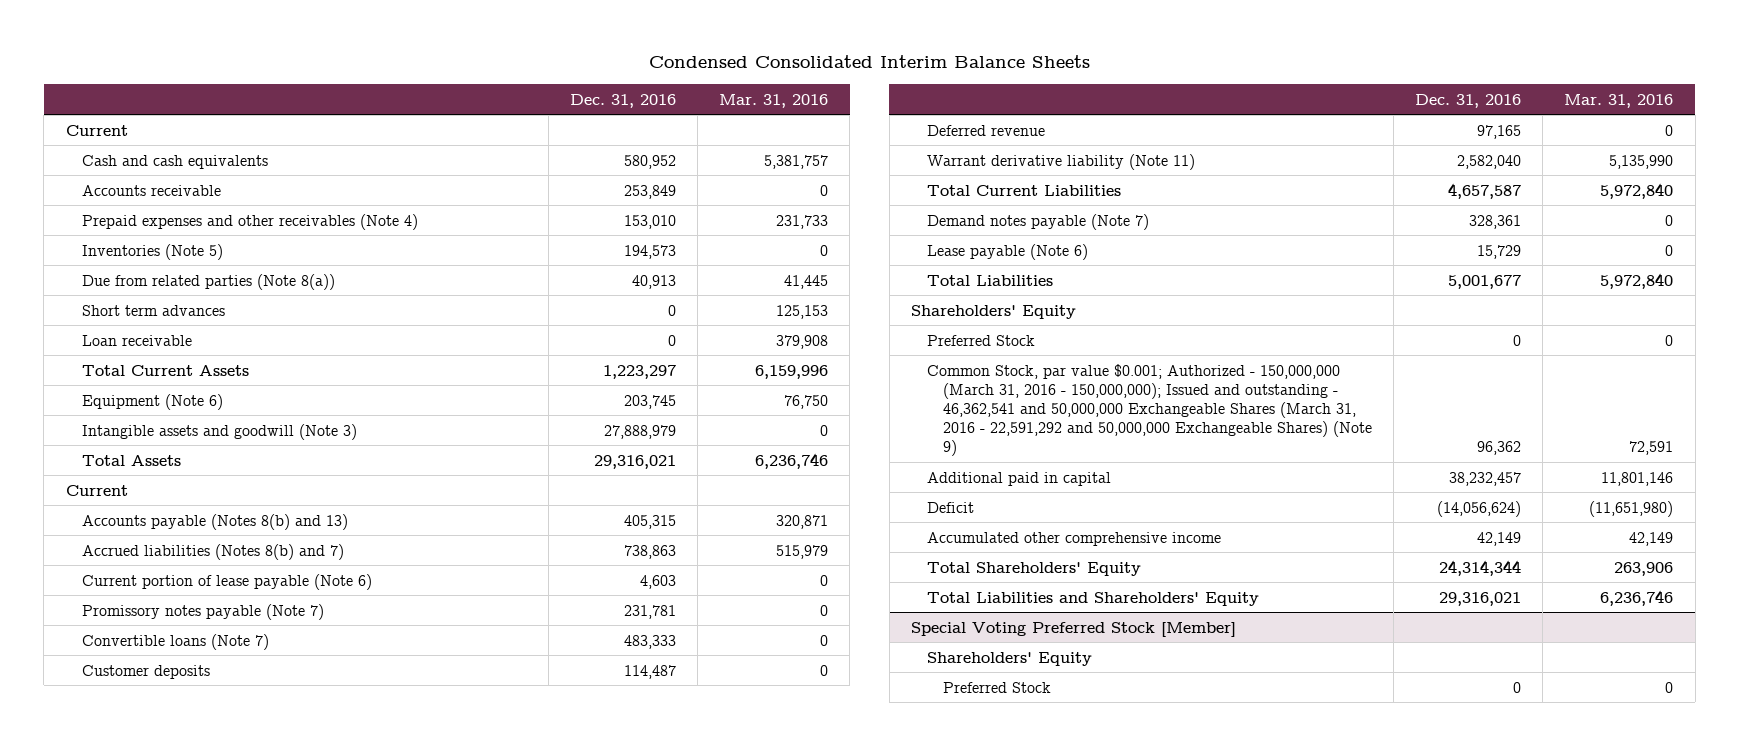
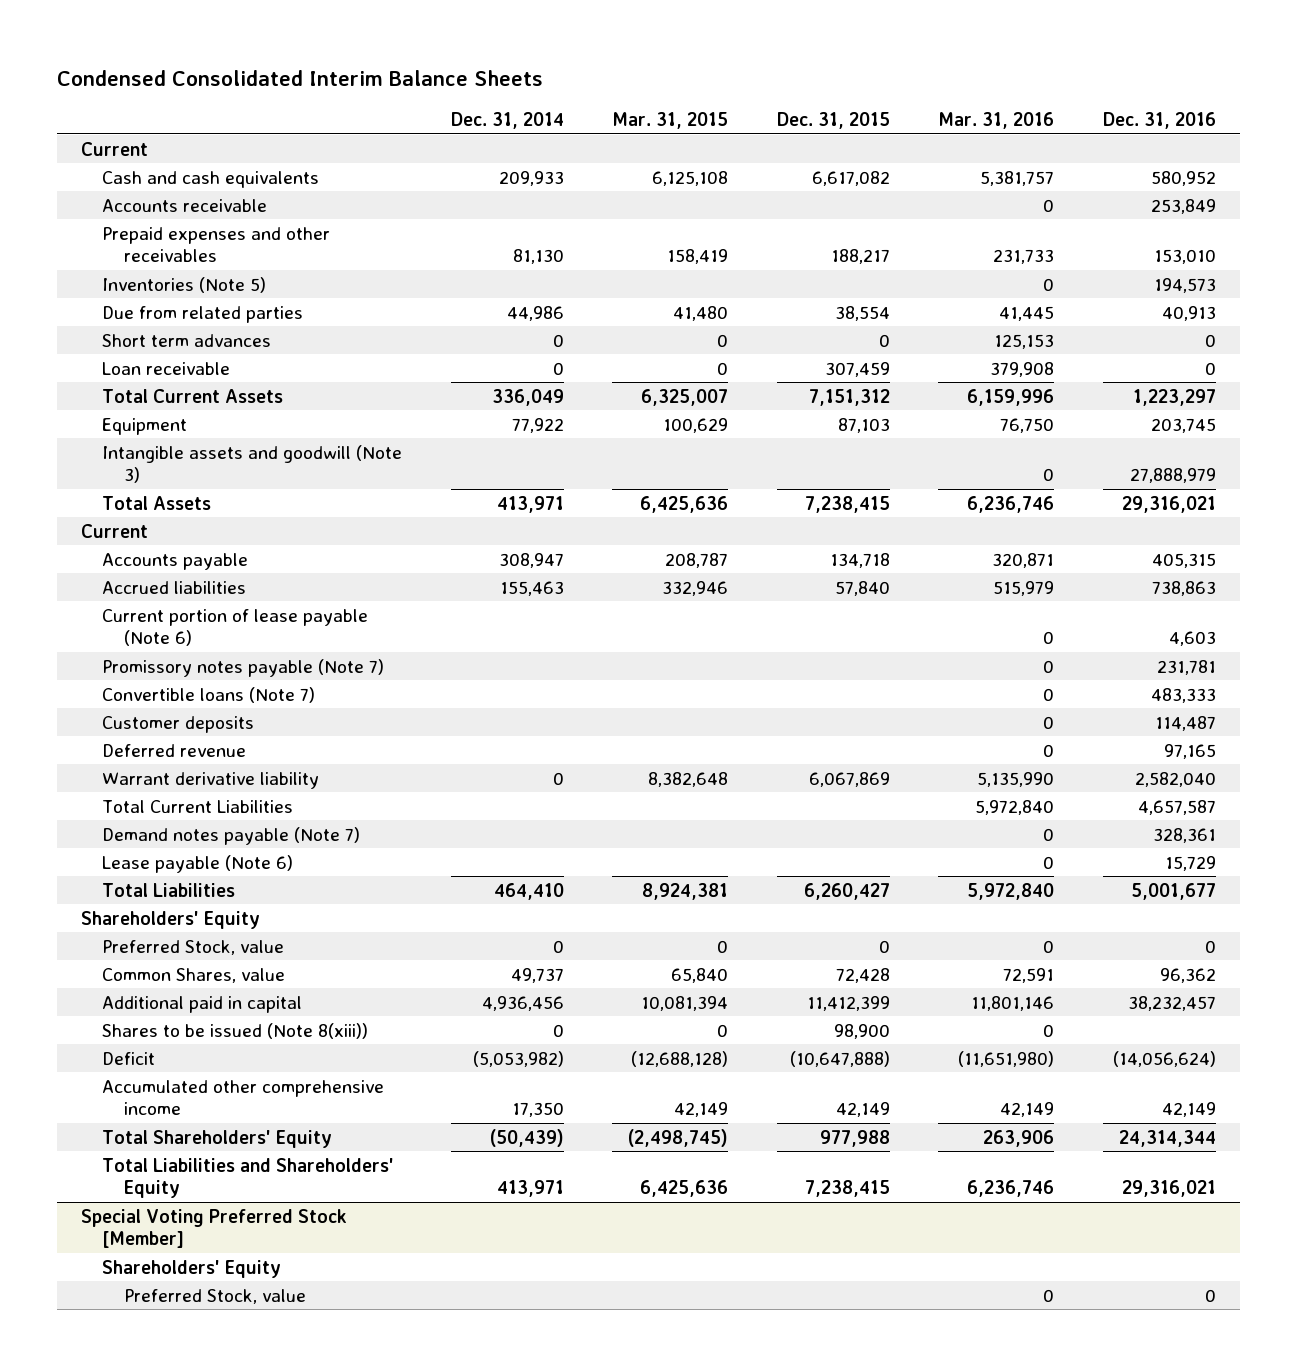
- | Dec. 31, 2016 | Mar. 31, 2016
+ | Dec. 31, 2014 | Mar. 31, 2015 | Dec. 31, 2015 | Mar. 31, 2016 | Dec. 31, 2016
- Prepaid expenses and other receivables (Note 4) | 153,010 | 231,733
+ Prepaid expenses and other receivables | 81,130 | 158,419 | 188,217 | 231,733 | 153,010
- Due from related parties (Note 8(a)) | 40,913 | 41,445
+ Due from related parties | 44,986 | 41,480 | 38,554 | 41,445 | 40,913
- Equipment (Note 6) | 203,745 | 76,750
+ Equipment | 77,922 | 100,629 | 87,103 | 76,750 | 203,745
- Accounts payable (Notes 8(b) and 13) | 405,315 | 320,871
- Accrued liabilities (Notes 8(b) and 7) | 738,863 | 515,979
+ Accounts payable | 308,947 | 208,787 | 134,718 | 320,871 | 405,315
+ Accrued liabilities | 155,463 | 332,946 | 57,840 | 515,979 | 738,863
- Warrant derivative liability (Note 11) | 2,582,040 | 5,135,990
+ Warrant derivative liability | 0 | 8,382,648 | 6,067,869 | 5,135,990 | 2,582,040
- Preferred Stock | 0 | 0
- Common Stock, par value $0.001; Authorized - 150,000,000 (March 31, 2016 - 150,000,000); Issued and outstanding - 46,362,541 and 50,000,000 Exchangeable Shares (March 31, 2016 - 22,591,292 and 50,000,000 Exchangeable Shares) (Note 9) | 96,362 | 72,591
+ Preferred Stock, value | 0 | 0 | 0 | 0 | 0
+ Common Shares, value | 49,737 | 65,840 | 72,428 | 72,591 | 96,362
+ Shares to be issued (Note 8(xiii)) | 0 | 0 | 98,900 | 0 |
@ Special Voting Preferred Stock [Member]
- Preferred Stock | 0 | 0
+ Preferred Stock, value | | | | 0 | 0

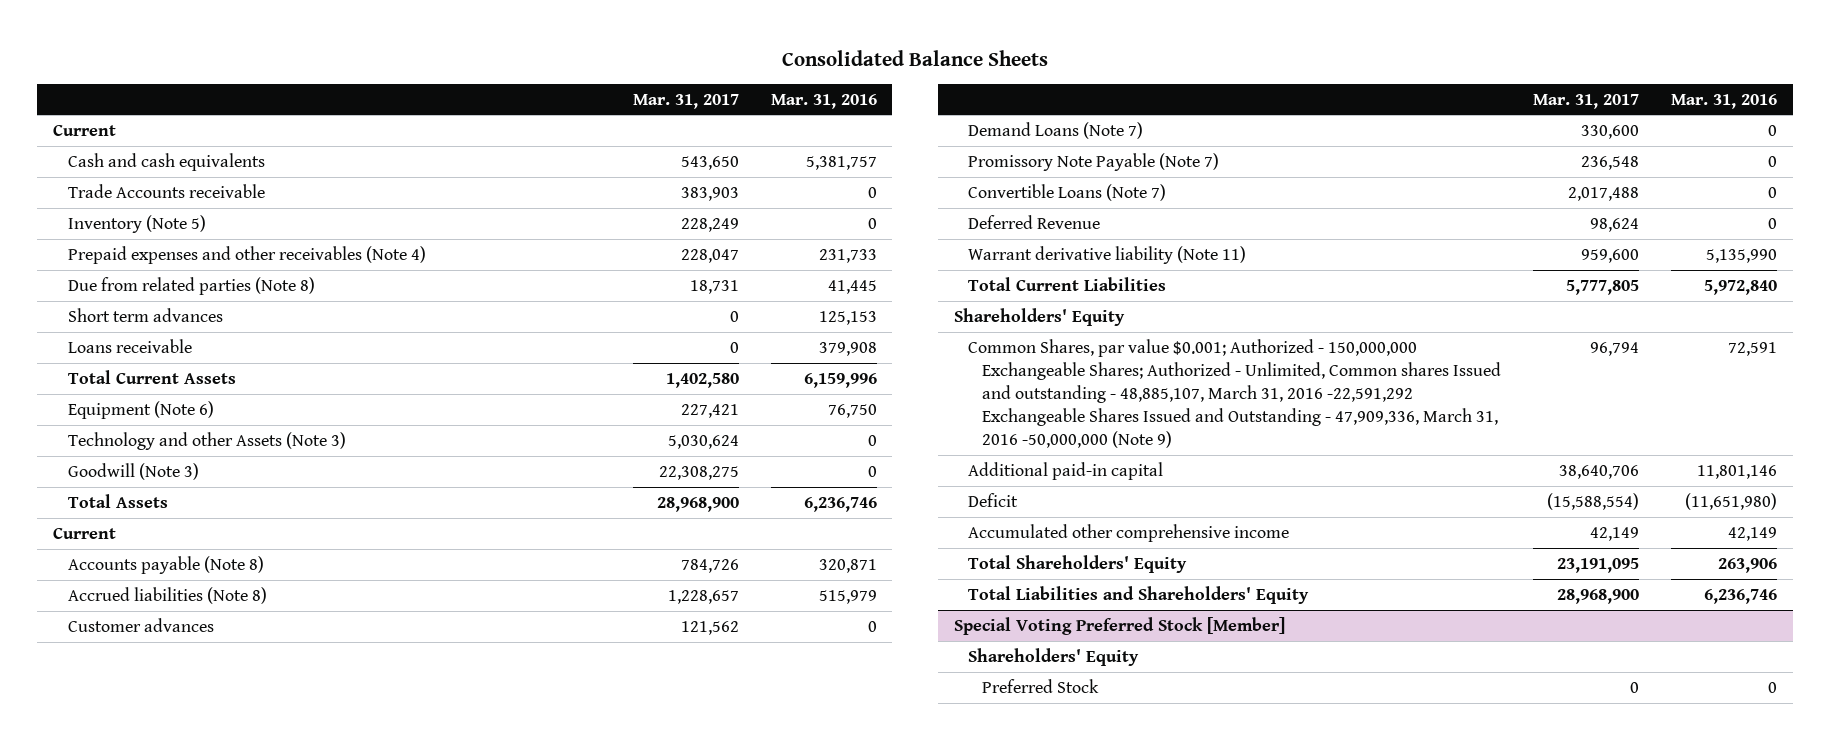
- Condensed Consolidated Interim Balance Sheets
+ Consolidated Balance Sheets
- | Dec. 31, 2014 | Mar. 31, 2015 | Dec. 31, 2015 | Mar. 31, 2016 | Dec. 31, 2016
+ | Mar. 31, 2017 | Mar. 31, 2016
- Accounts receivable | | | | 0 | 253,849
- Prepaid expenses and other receivables | 81,130 | 158,419 | 188,217 | 231,733 | 153,010
- Inventories (Note 5) | | | | 0 | 194,573
- Due from related parties | 44,986 | 41,480 | 38,554 | 41,445 | 40,913
+ Trade Accounts receivable | 383,903 | 0
+ Inventory (Note 5) | 228,249 | 0
+ Prepaid expenses and other receivables (Note 4) | 228,047 | 231,733
+ Due from related parties (Note 8) | 18,731 | 41,445
- Loan receivable | 0 | 0 | 307,459 | 379,908 | 0
+ Loans receivable | 0 | 379,908
- Equipment | 77,922 | 100,629 | 87,103 | 76,750 | 203,745
- Intangible assets and goodwill (Note 3) | | | | 0 | 27,888,979
+ Equipment (Note 6) | 227,421 | 76,750
+ Technology and other Assets (Note 3) | 5,030,624 | 0
+ Goodwill (Note 3) | 22,308,275 | 0
- Accounts payable | 308,947 | 208,787 | 134,718 | 320,871 | 405,315
- Accrued liabilities | 155,463 | 332,946 | 57,840 | 515,979 | 738,863
- Current portion of lease payable (Note 6) | | | | 0 | 4,603
- Promissory notes payable (Note 7) | | | | 0 | 231,781
- Convertible loans (Note 7) | | | | 0 | 483,333
- Customer deposits | | | | 0 | 114,487
- Deferred revenue | | | | 0 | 97,165
- Warrant derivative liability | 0 | 8,382,648 | 6,067,869 | 5,135,990 | 2,582,040
+ Accounts payable (Note 8) | 784,726 | 320,871
+ Accrued liabilities (Note 8) | 1,228,657 | 515,979
+ Customer advances | 121,562 | 0
+ Demand Loans (Note 7) | 330,600 | 0
+ Promissory Note Payable (Note 7) | 236,548 | 0
+ Convertible Loans (Note 7) | 2,017,488 | 0
+ Deferred Revenue | 98,624 | 0
+ Warrant derivative liability (Note 11) | 959,600 | 5,135,990
- Demand notes payable (Note 7) | | | | 0 | 328,361
- Lease payable (Note 6) | | | | 0 | 15,729
- Total Liabilities | 464,410 | 8,924,381 | 6,260,427 | 5,972,840 | 5,001,677
- Preferred Stock, value | 0 | 0 | 0 | 0 | 0
- Common Shares, value | 49,737 | 65,840 | 72,428 | 72,591 | 96,362
- Additional paid in capital | 4,936,456 | 10,081,394 | 11,412,399 | 11,801,146 | 38,232,457
- Shares to be issued (Note 8(xiii)) | 0 | 0 | 98,900 | 0 |
+ Common Shares, par value $0.001; Authorized - 150,000,000 Exchangeable Shares; Authorized - Unlimited, Common shares Issued and outstanding - 48,885,107, March 31, 2016 -22,591,292 Exchangeable Shares Issued and Outstanding - 47,909,336, March 31, 2016 -50,000,000 (Note 9) | 96,794 | 72,591
+ Additional paid-in capital | 38,640,706 | 11,801,146
@ Special Voting Preferred Stock [Member]
- Preferred Stock, value | | | | 0 | 0
+ Preferred Stock | 0 | 0

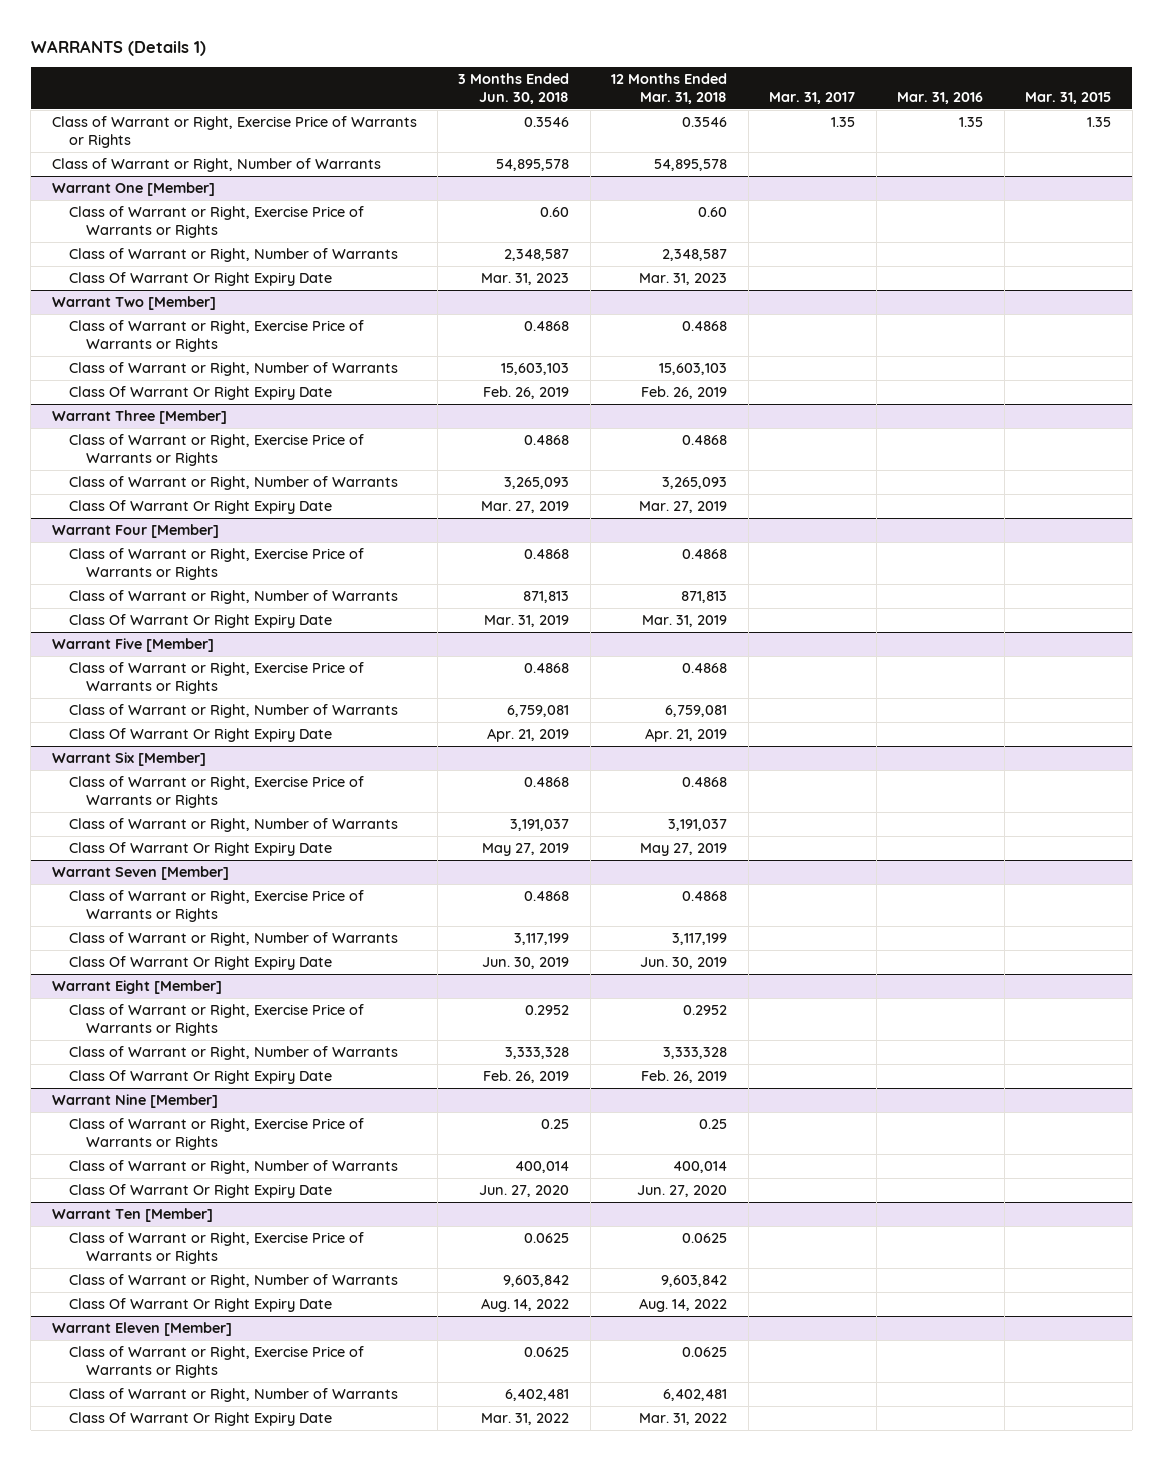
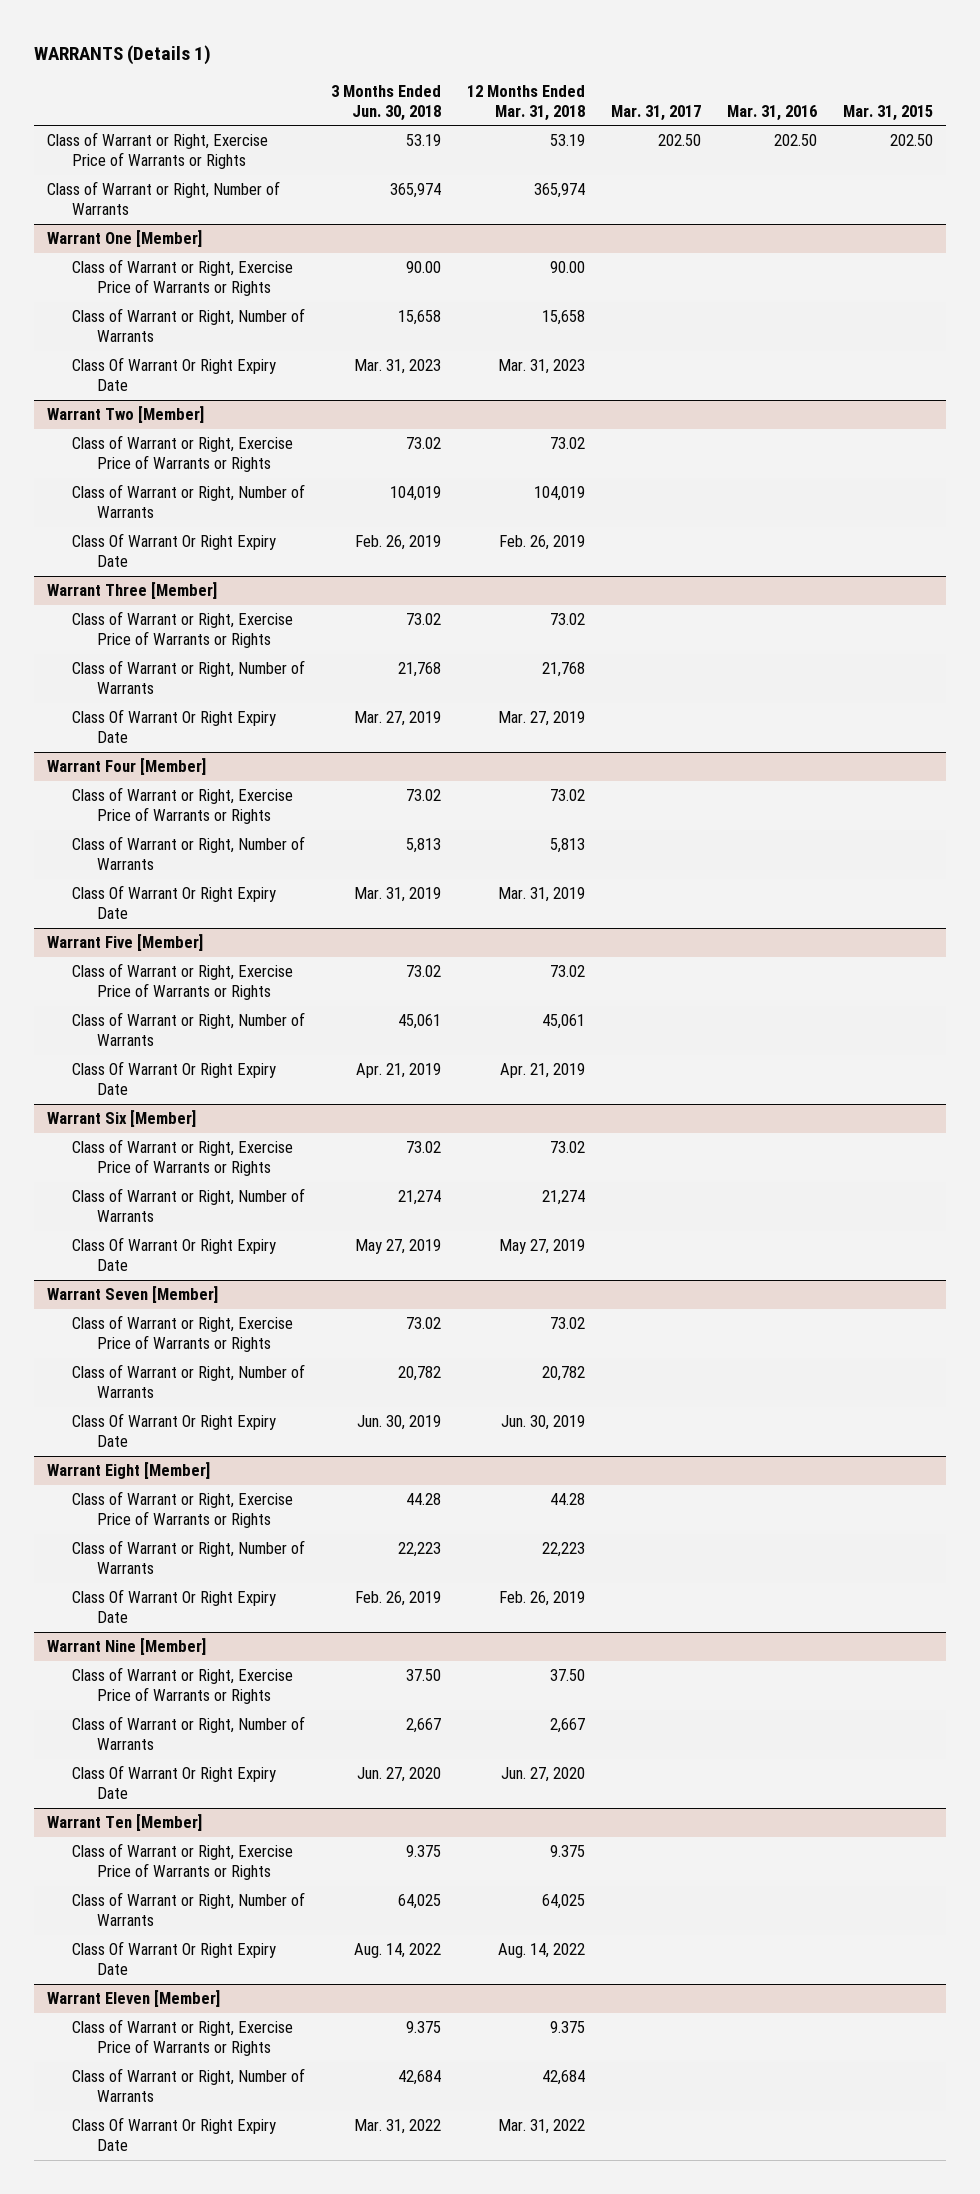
- Class of Warrant or Right, Exercise Price of Warrants or Rights | 0.3546 | 0.3546 | 1.35 | 1.35 | 1.35
- Class of Warrant or Right, Number of Warrants | 54,895,578 | 54,895,578 | | |
+ Class of Warrant or Right, Exercise Price of Warrants or Rights | 53.19 | 53.19 | 202.50 | 202.50 | 202.50
+ Class of Warrant or Right, Number of Warrants | 365,974 | 365,974 | | |
@ Warrant One [Member]
- Class of Warrant or Right, Exercise Price of Warrants or Rights | 0.60 | 0.60 | | |
- Class of Warrant or Right, Number of Warrants | 2,348,587 | 2,348,587 | | |
+ Class of Warrant or Right, Exercise Price of Warrants or Rights | 90.00 | 90.00 | | |
+ Class of Warrant or Right, Number of Warrants | 15,658 | 15,658 | | |
@ Warrant Two [Member]
- Class of Warrant or Right, Exercise Price of Warrants or Rights | 0.4868 | 0.4868 | | |
- Class of Warrant or Right, Number of Warrants | 15,603,103 | 15,603,103 | | |
+ Class of Warrant or Right, Exercise Price of Warrants or Rights | 73.02 | 73.02 | | |
+ Class of Warrant or Right, Number of Warrants | 104,019 | 104,019 | | |
@ Warrant Three [Member]
- Class of Warrant or Right, Exercise Price of Warrants or Rights | 0.4868 | 0.4868 | | |
- Class of Warrant or Right, Number of Warrants | 3,265,093 | 3,265,093 | | |
+ Class of Warrant or Right, Exercise Price of Warrants or Rights | 73.02 | 73.02 | | |
+ Class of Warrant or Right, Number of Warrants | 21,768 | 21,768 | | |
@ Warrant Four [Member]
- Class of Warrant or Right, Exercise Price of Warrants or Rights | 0.4868 | 0.4868 | | |
- Class of Warrant or Right, Number of Warrants | 871,813 | 871,813 | | |
+ Class of Warrant or Right, Exercise Price of Warrants or Rights | 73.02 | 73.02 | | |
+ Class of Warrant or Right, Number of Warrants | 5,813 | 5,813 | | |
@ Warrant Five [Member]
- Class of Warrant or Right, Exercise Price of Warrants or Rights | 0.4868 | 0.4868 | | |
- Class of Warrant or Right, Number of Warrants | 6,759,081 | 6,759,081 | | |
+ Class of Warrant or Right, Exercise Price of Warrants or Rights | 73.02 | 73.02 | | |
+ Class of Warrant or Right, Number of Warrants | 45,061 | 45,061 | | |
@ Warrant Six [Member]
- Class of Warrant or Right, Exercise Price of Warrants or Rights | 0.4868 | 0.4868 | | |
- Class of Warrant or Right, Number of Warrants | 3,191,037 | 3,191,037 | | |
+ Class of Warrant or Right, Exercise Price of Warrants or Rights | 73.02 | 73.02 | | |
+ Class of Warrant or Right, Number of Warrants | 21,274 | 21,274 | | |
@ Warrant Seven [Member]
- Class of Warrant or Right, Exercise Price of Warrants or Rights | 0.4868 | 0.4868 | | |
- Class of Warrant or Right, Number of Warrants | 3,117,199 | 3,117,199 | | |
+ Class of Warrant or Right, Exercise Price of Warrants or Rights | 73.02 | 73.02 | | |
+ Class of Warrant or Right, Number of Warrants | 20,782 | 20,782 | | |
@ Warrant Eight [Member]
- Class of Warrant or Right, Exercise Price of Warrants or Rights | 0.2952 | 0.2952 | | |
- Class of Warrant or Right, Number of Warrants | 3,333,328 | 3,333,328 | | |
+ Class of Warrant or Right, Exercise Price of Warrants or Rights | 44.28 | 44.28 | | |
+ Class of Warrant or Right, Number of Warrants | 22,223 | 22,223 | | |
@ Warrant Nine [Member]
- Class of Warrant or Right, Exercise Price of Warrants or Rights | 0.25 | 0.25 | | |
- Class of Warrant or Right, Number of Warrants | 400,014 | 400,014 | | |
+ Class of Warrant or Right, Exercise Price of Warrants or Rights | 37.50 | 37.50 | | |
+ Class of Warrant or Right, Number of Warrants | 2,667 | 2,667 | | |
@ Warrant Ten [Member]
- Class of Warrant or Right, Exercise Price of Warrants or Rights | 0.0625 | 0.0625 | | |
- Class of Warrant or Right, Number of Warrants | 9,603,842 | 9,603,842 | | |
+ Class of Warrant or Right, Exercise Price of Warrants or Rights | 9.375 | 9.375 | | |
+ Class of Warrant or Right, Number of Warrants | 64,025 | 64,025 | | |
@ Warrant Eleven [Member]
- Class of Warrant or Right, Exercise Price of Warrants or Rights | 0.0625 | 0.0625 | | |
- Class of Warrant or Right, Number of Warrants | 6,402,481 | 6,402,481 | | |
+ Class of Warrant or Right, Exercise Price of Warrants or Rights | 9.375 | 9.375 | | |
+ Class of Warrant or Right, Number of Warrants | 42,684 | 42,684 | | |

